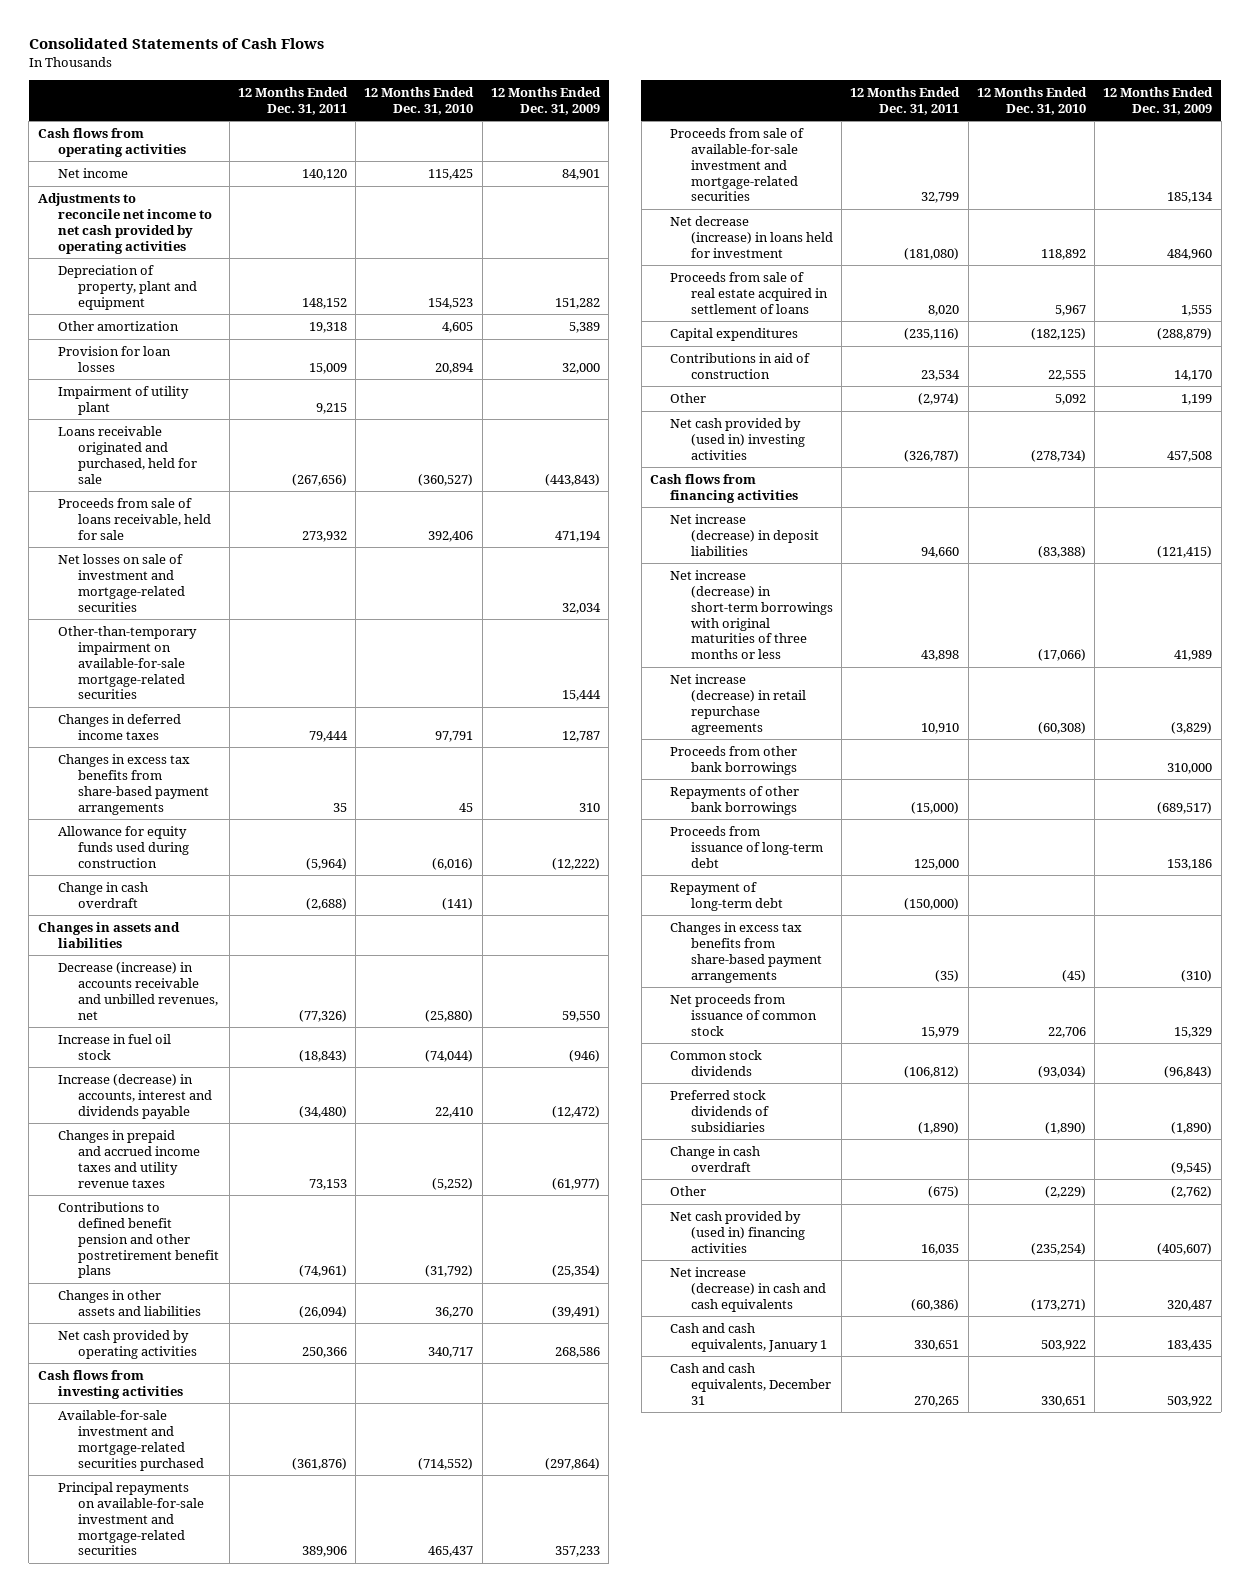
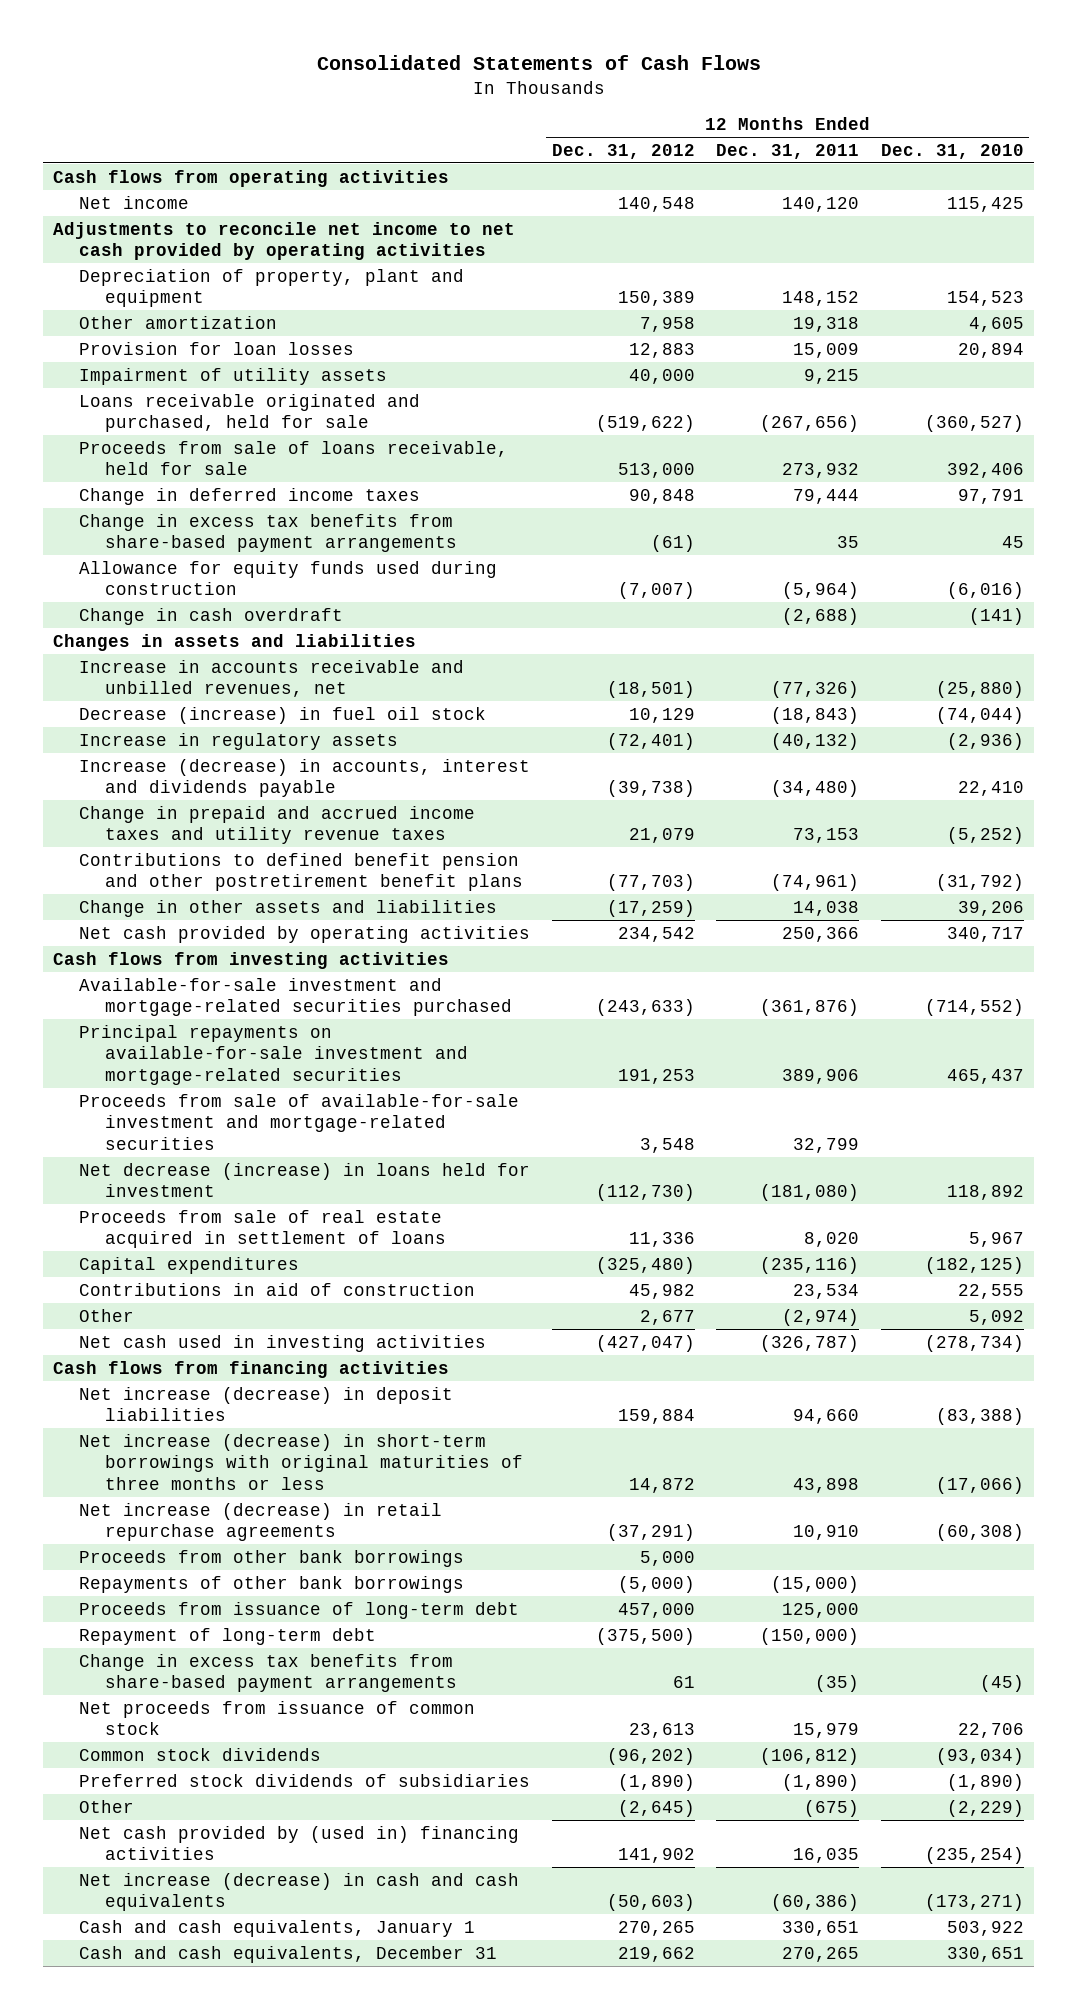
- | 12 Months Ended Dec. 31, 2011 | 12 Months Ended Dec. 31, 2010 | 12 Months Ended Dec. 31, 2009
+ | 12 Months Ended Dec. 31, 2012 | 12 Months Ended Dec. 31, 2011 | 12 Months Ended Dec. 31, 2010
- Impairment of utility plant | 9,215 | |
+ Impairment of utility assets | 40,000 | 9,215 |
- Net losses on sale of investment and mortgage-related securities | | | 32,034
- Other-than-temporary impairment on available-for-sale mortgage-related securities | | | 15,444
- Changes in deferred income taxes | 79,444 | 97,791 | 12,787
- Changes in excess tax benefits from share-based payment arrangements | 35 | 45 | 310
+ Change in deferred income taxes | 90,848 | 79,444 | 97,791
+ Change in excess tax benefits from share-based payment arrangements | (61) | 35 | 45
- Decrease (increase) in accounts receivable and unbilled revenues, net | (77,326) | (25,880) | 59,550
- Increase in fuel oil stock | (18,843) | (74,044) | (946)
+ Increase in accounts receivable and unbilled revenues, net | (18,501) | (77,326) | (25,880)
+ Decrease (increase) in fuel oil stock | 10,129 | (18,843) | (74,044)
+ Increase in regulatory assets | (72,401) | (40,132) | (2,936)
- Changes in prepaid and accrued income taxes and utility revenue taxes | 73,153 | (5,252) | (61,977)
+ Change in prepaid and accrued income taxes and utility revenue taxes | 21,079 | 73,153 | (5,252)
- Changes in other assets and liabilities | (26,094) | 36,270 | (39,491)
+ Change in other assets and liabilities | (17,259) | 14,038 | 39,206
- Net cash provided by (used in) investing activities | (326,787) | (278,734) | 457,508
+ Net cash used in investing activities | (427,047) | (326,787) | (278,734)
- Changes in excess tax benefits from share-based payment arrangements | (35) | (45) | (310)
+ Change in excess tax benefits from share-based payment arrangements | 61 | (35) | (45)
- Change in cash overdraft | | | (9,545)

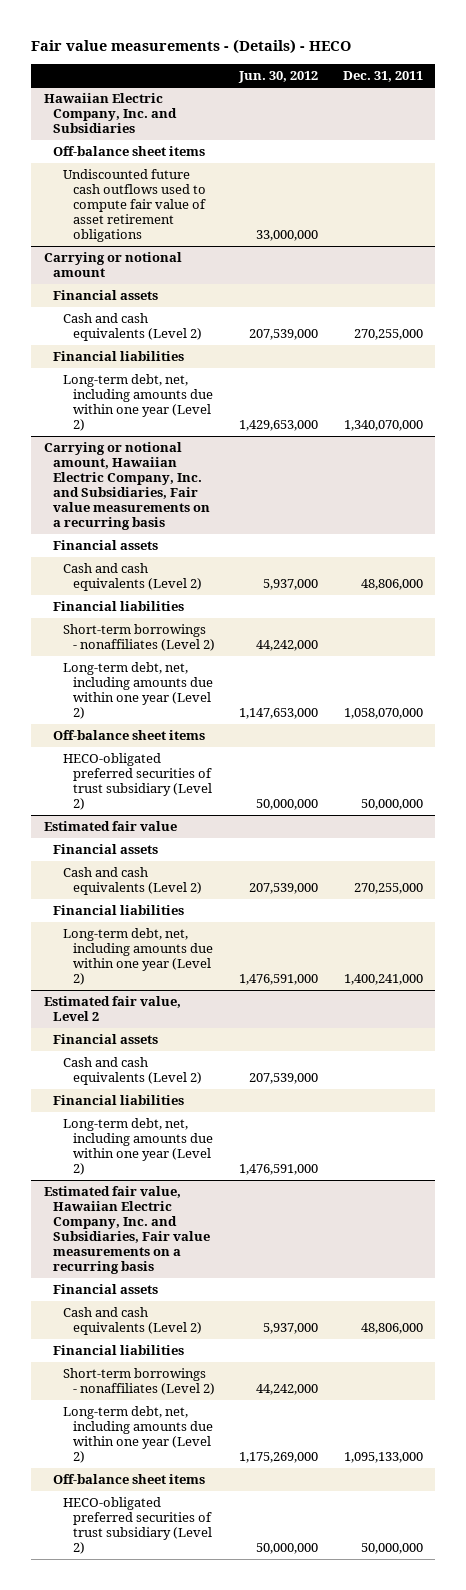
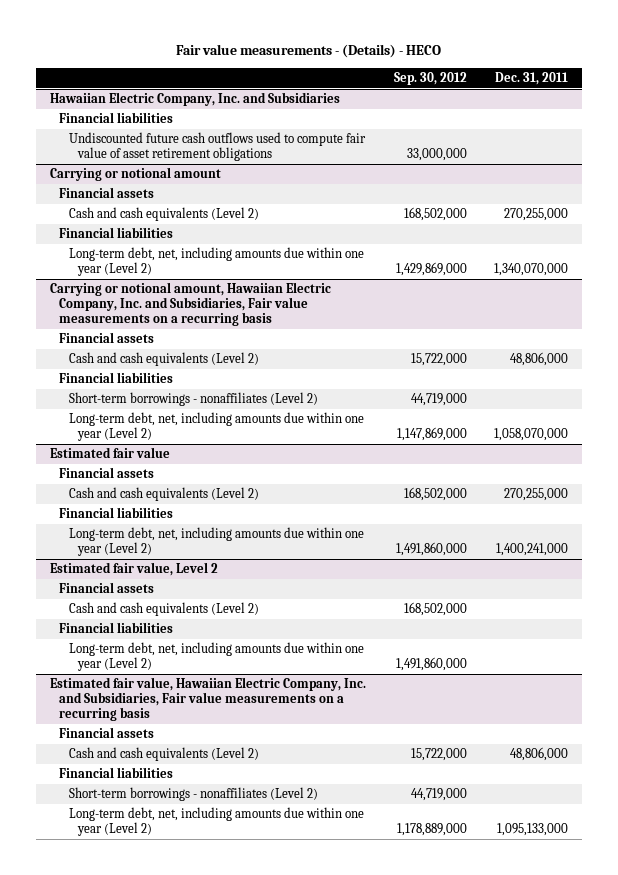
- | Jun. 30, 2012 | Dec. 31, 2011
+ | Sep. 30, 2012 | Dec. 31, 2011
@ Hawaiian Electric Company, Inc. and Subsidiaries
- Off-balance sheet items
+ Financial liabilities
@ Carrying or notional amount, Hawaiian Electric Company, Inc. and Subsidiaries, Fair value measurements on a recurring basis
- Off-balance sheet items
- HECO-obligated preferred securities of trust subsidiary (Level 2) | 50,000,000 | 50,000,000
@ Estimated fair value, Hawaiian Electric Company, Inc. and Subsidiaries, Fair value measurements on a recurring basis
- Off-balance sheet items
- HECO-obligated preferred securities of trust subsidiary (Level 2) | 50,000,000 | 50,000,000

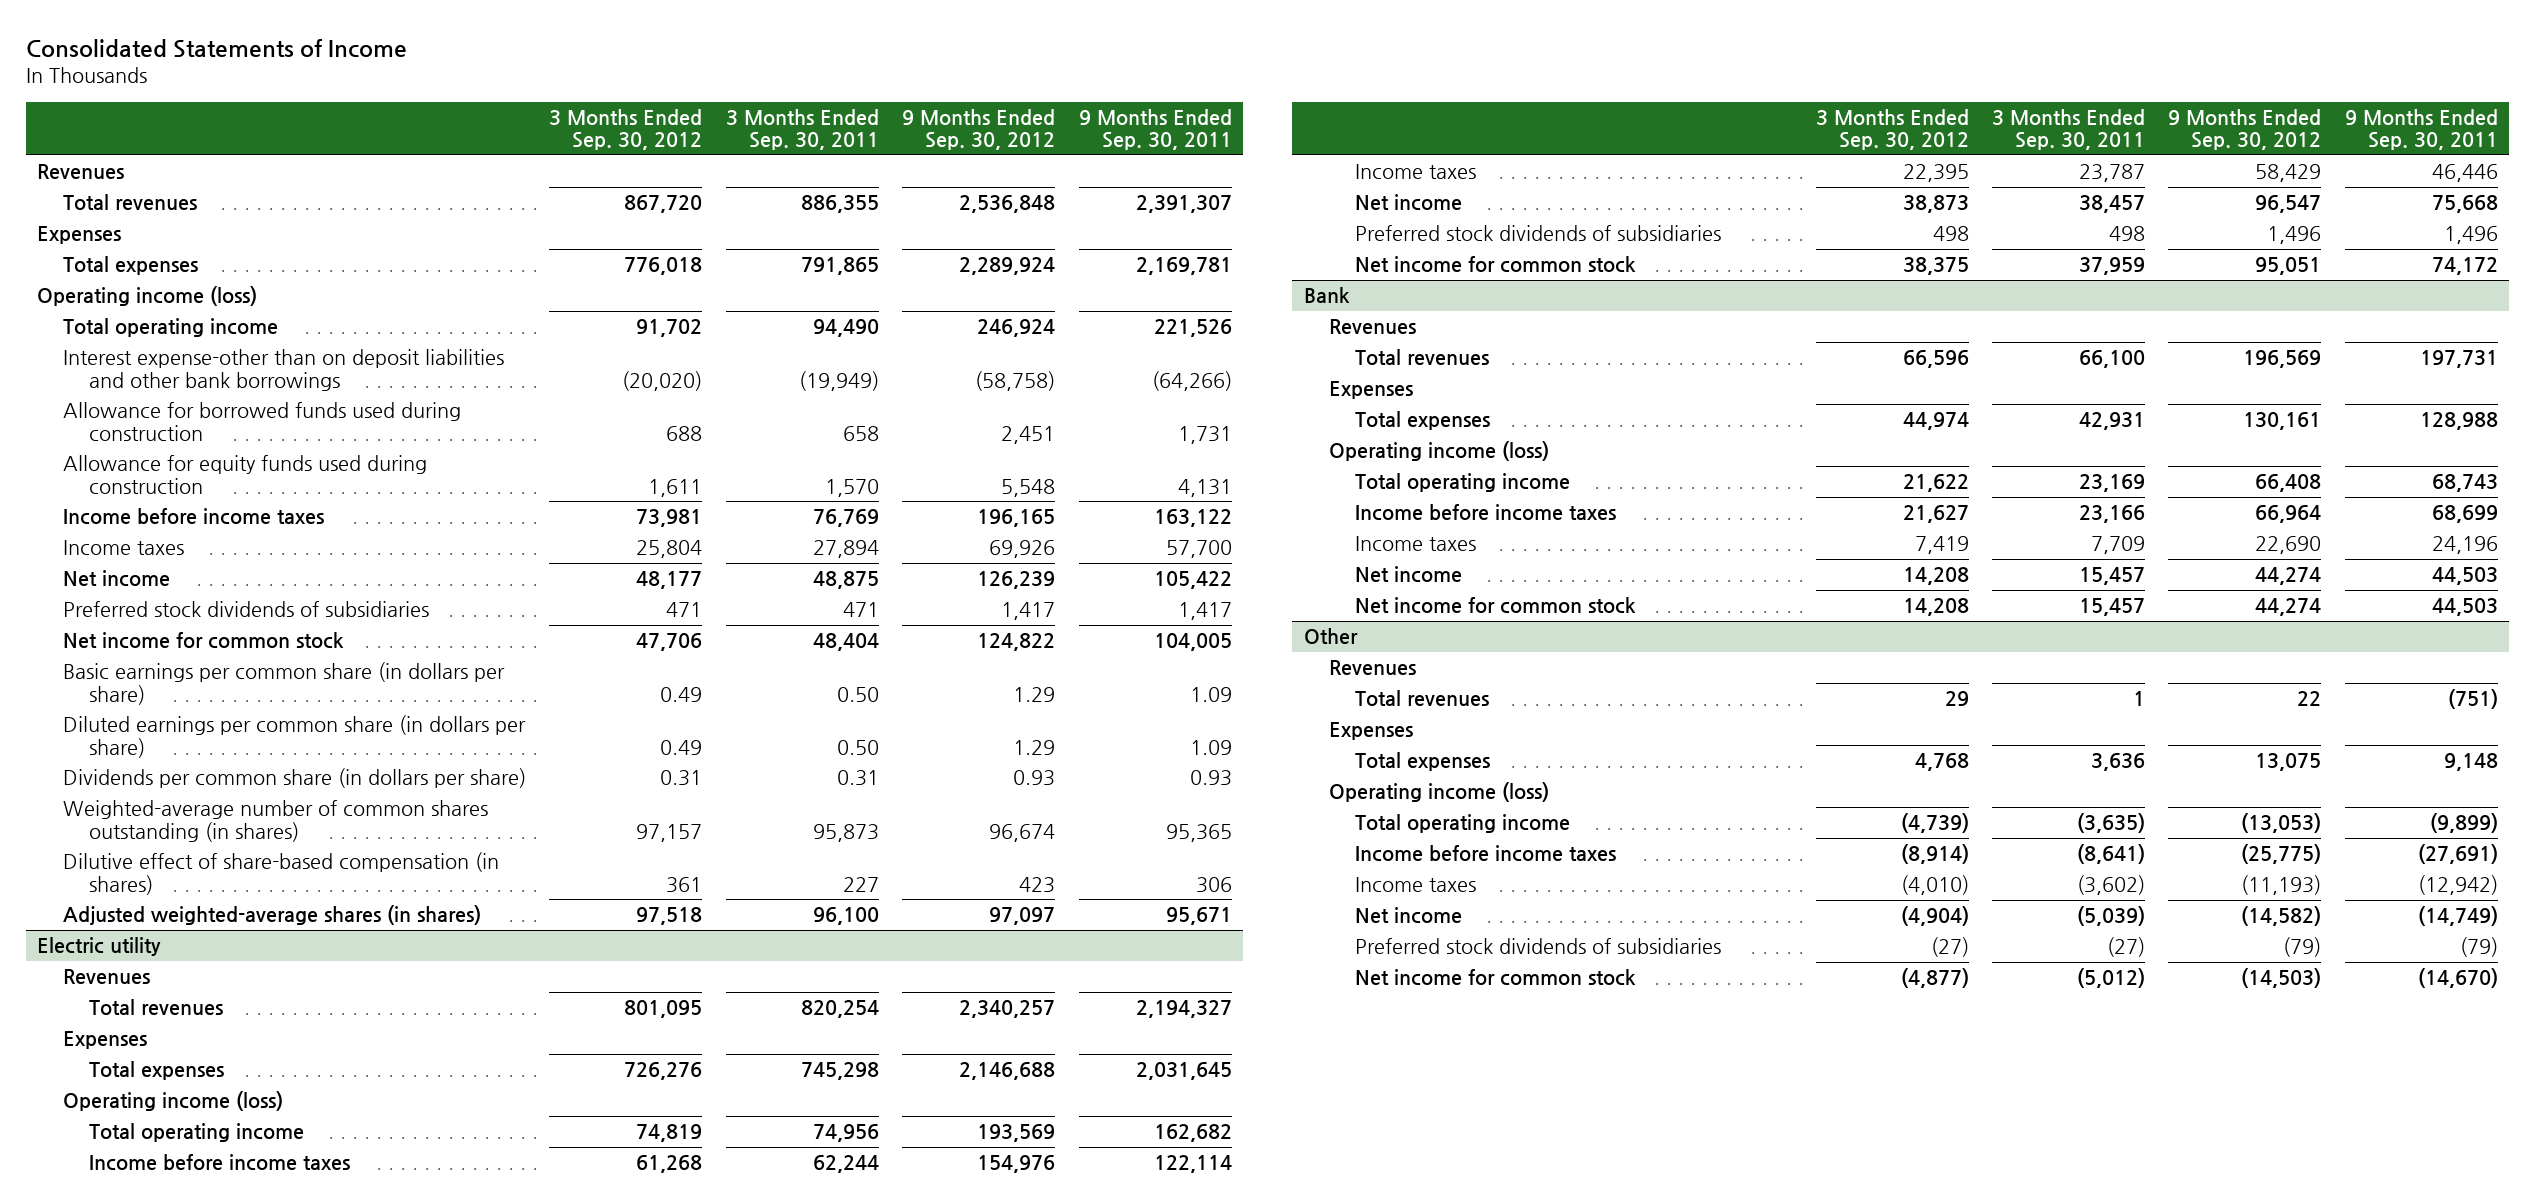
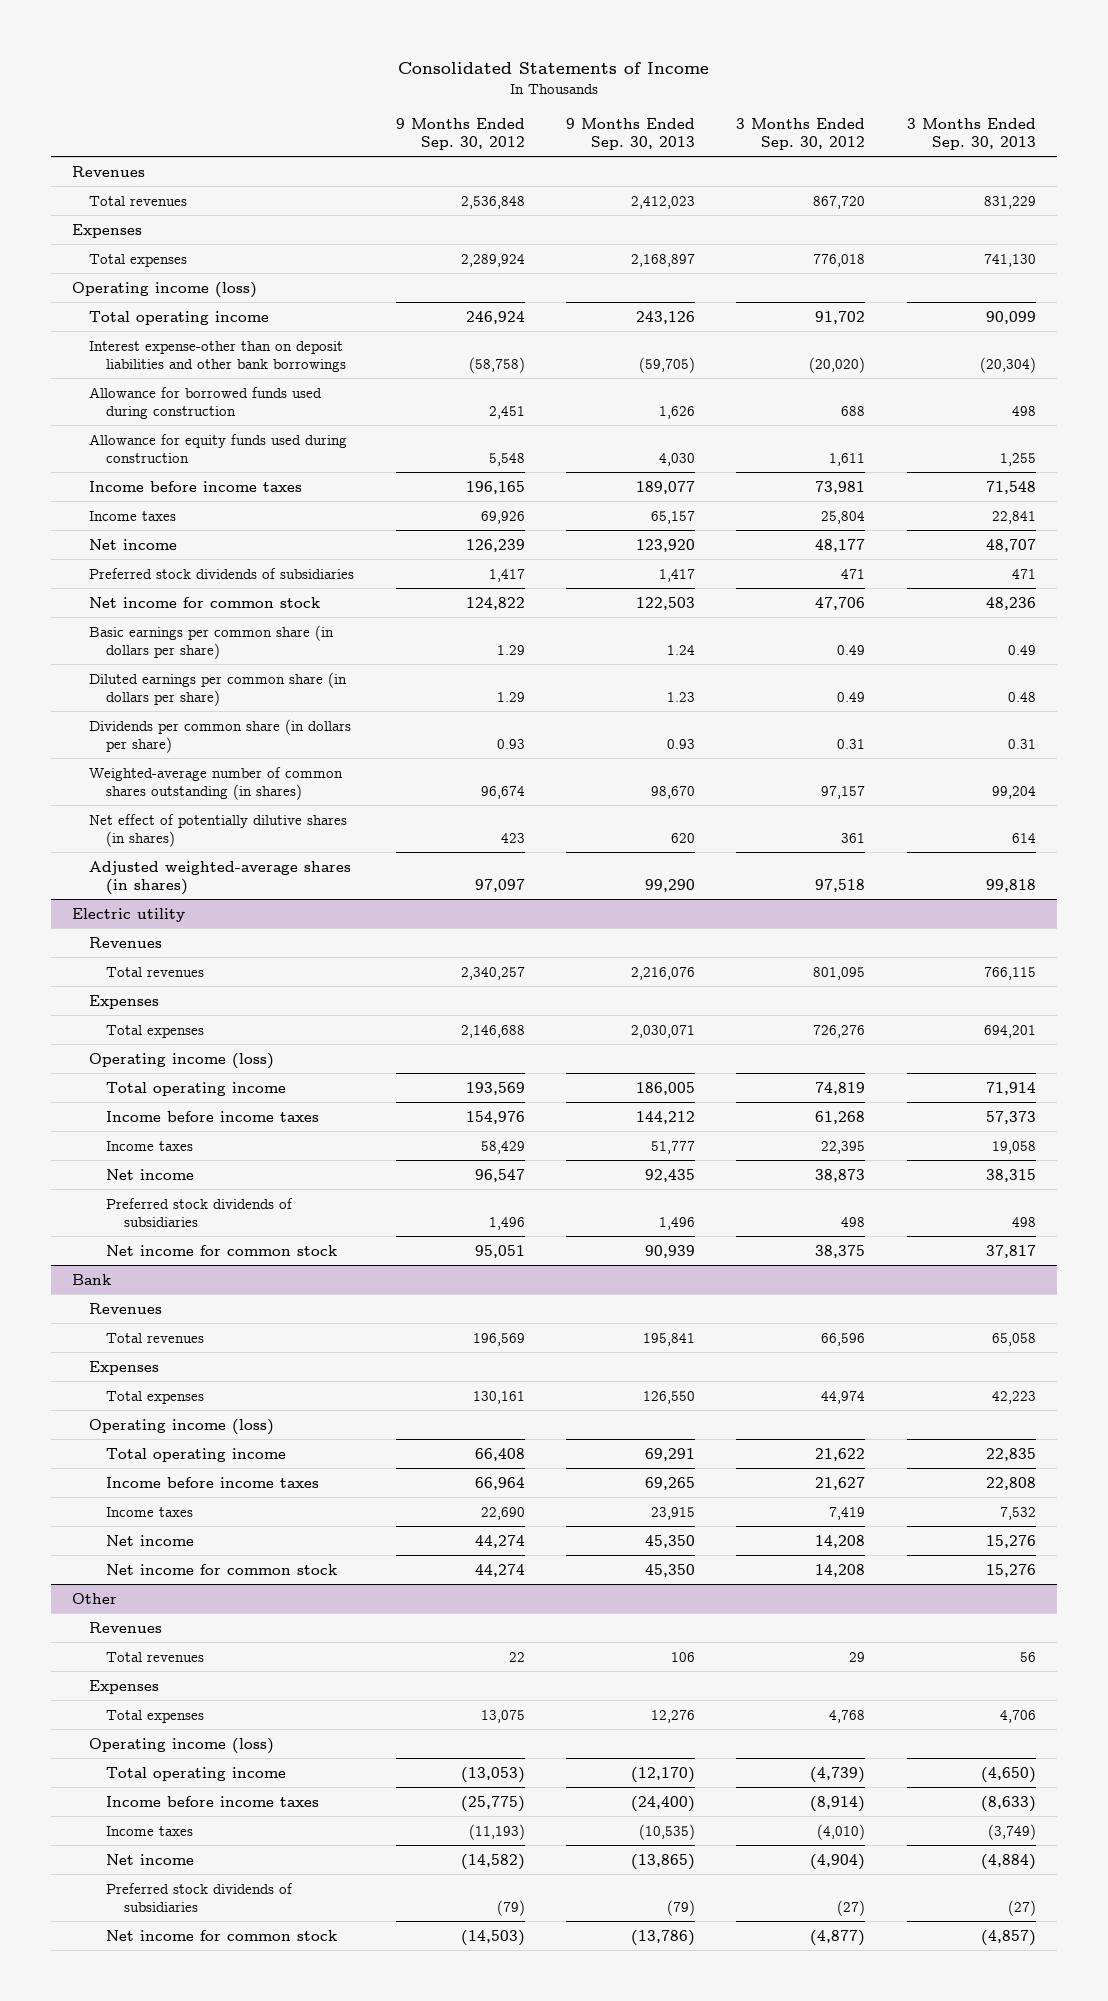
- | 3 Months Ended Sep. 30, 2012 | 3 Months Ended Sep. 30, 2011 | 9 Months Ended Sep. 30, 2012 | 9 Months Ended Sep. 30, 2011
+ | 9 Months Ended Sep. 30, 2012 | 9 Months Ended Sep. 30, 2013 | 3 Months Ended Sep. 30, 2012 | 3 Months Ended Sep. 30, 2013
- Dilutive effect of share-based compensation (in shares) | 361 | 227 | 423 | 306
+ Net effect of potentially dilutive shares (in shares) | 423 | 620 | 361 | 614

